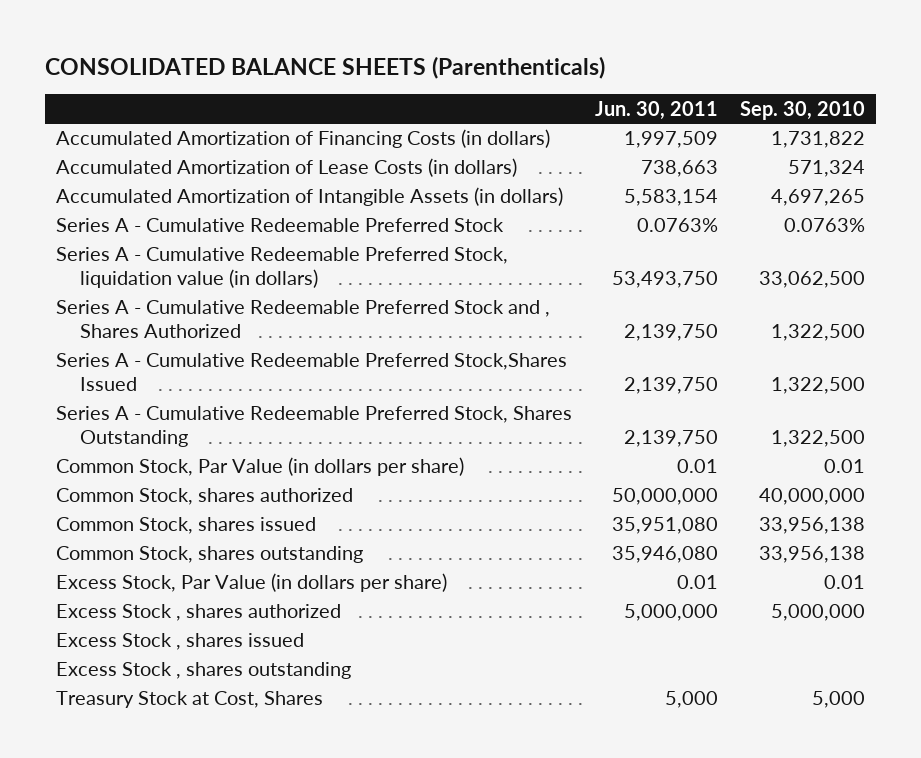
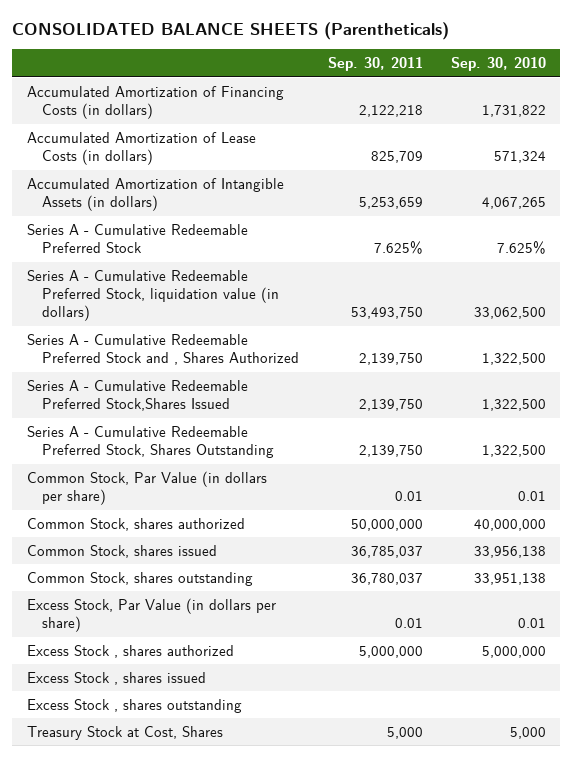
- CONSOLIDATED BALANCE SHEETS (Parenthenticals)
+ CONSOLIDATED BALANCE SHEETS (Parentheticals)
- | Jun. 30, 2011 | Sep. 30, 2010
+ | Sep. 30, 2011 | Sep. 30, 2010
- Accumulated Amortization of Intangible Assets (in dollars) | 5,583,154 | 4,697,265
- Series A - Cumulative Redeemable Preferred Stock | 0.0763% | 0.0763%
+ Accumulated Amortization of Intangible Assets (in dollars) | 5,253,659 | 4,067,265
+ Series A - Cumulative Redeemable Preferred Stock | 7.625% | 7.625%
- Common Stock, shares outstanding | 35,946,080 | 33,956,138
+ Common Stock, shares outstanding | 36,780,037 | 33,951,138

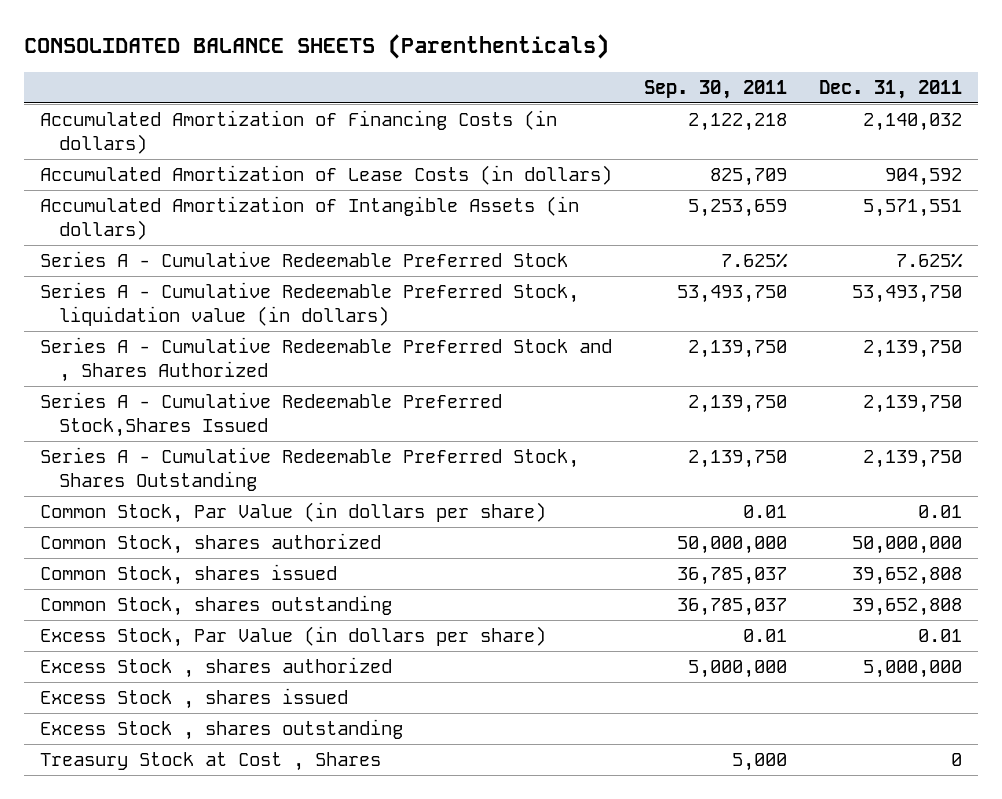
- CONSOLIDATED BALANCE SHEETS (Parentheticals)
+ CONSOLIDATED BALANCE SHEETS (Parenthenticals)
- | Sep. 30, 2011 | Sep. 30, 2010
+ | Sep. 30, 2011 | Dec. 31, 2011
- Common Stock, shares outstanding | 36,780,037 | 33,951,138
+ Common Stock, shares outstanding | 36,785,037 | 39,652,808
- Treasury Stock at Cost, Shares | 5,000 | 5,000
+ Treasury Stock at Cost , Shares | 5,000 | 0

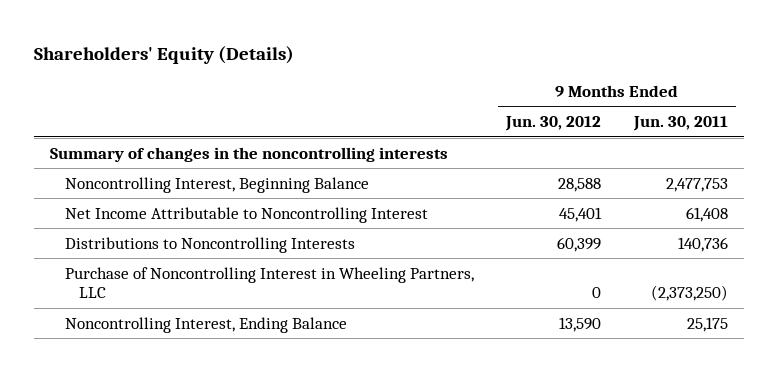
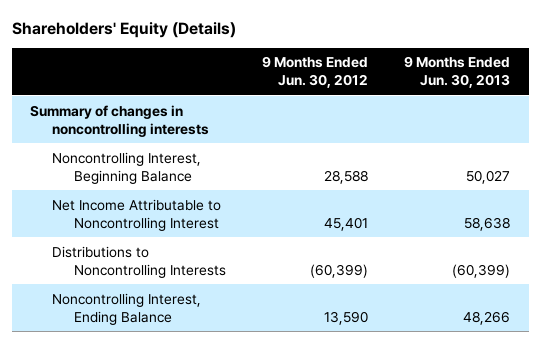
- | 9 Months Ended Jun. 30, 2012 | 9 Months Ended Jun. 30, 2011
+ | 9 Months Ended Jun. 30, 2012 | 9 Months Ended Jun. 30, 2013
- Summary of changes in the noncontrolling interests
+ Summary of changes in noncontrolling interests
- Distributions to Noncontrolling Interests | 60,399 | 140,736
- Purchase of Noncontrolling Interest in Wheeling Partners, LLC | 0 | (2,373,250)
+ Distributions to Noncontrolling Interests | (60,399) | (60,399)

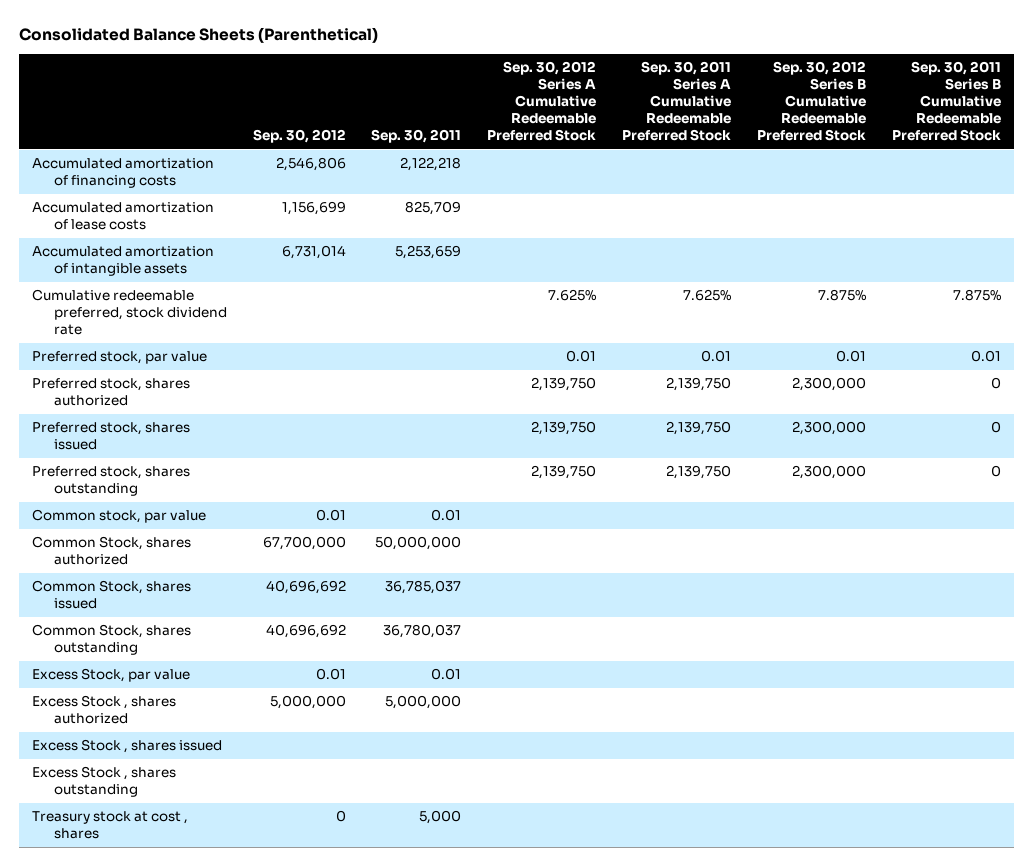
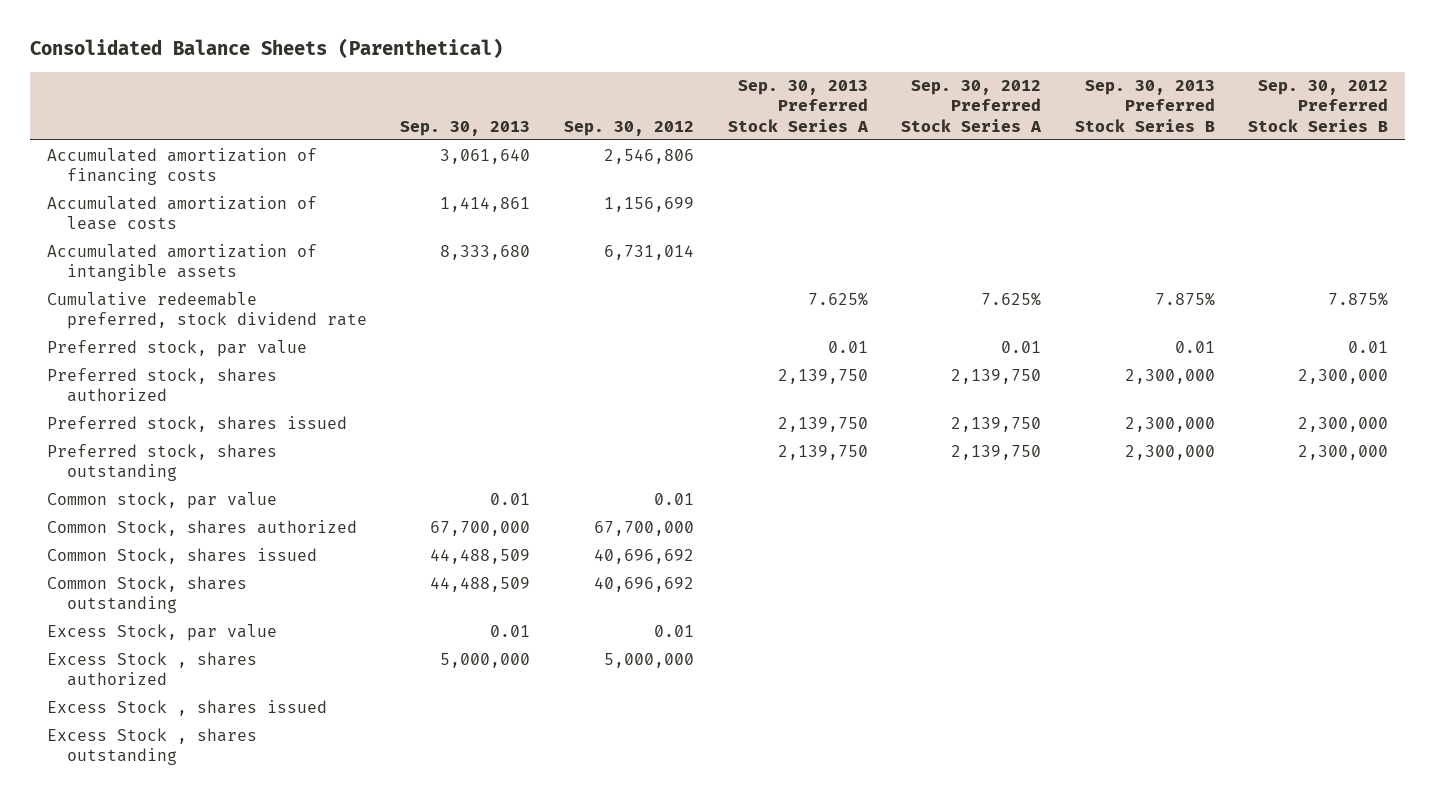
- | Sep. 30, 2012 | Sep. 30, 2011 | Sep. 30, 2012 Series A Cumulative Redeemable Preferred Stock | Sep. 30, 2011 Series A Cumulative Redeemable Preferred Stock | Sep. 30, 2012 Series B Cumulative Redeemable Preferred Stock | Sep. 30, 2011 Series B Cumulative Redeemable Preferred Stock
+ | Sep. 30, 2013 | Sep. 30, 2012 | Sep. 30, 2013 Preferred Stock Series A | Sep. 30, 2012 Preferred Stock Series A | Sep. 30, 2013 Preferred Stock Series B | Sep. 30, 2012 Preferred Stock Series B
- Treasury stock at cost , shares | 0 | 5,000 | | | |

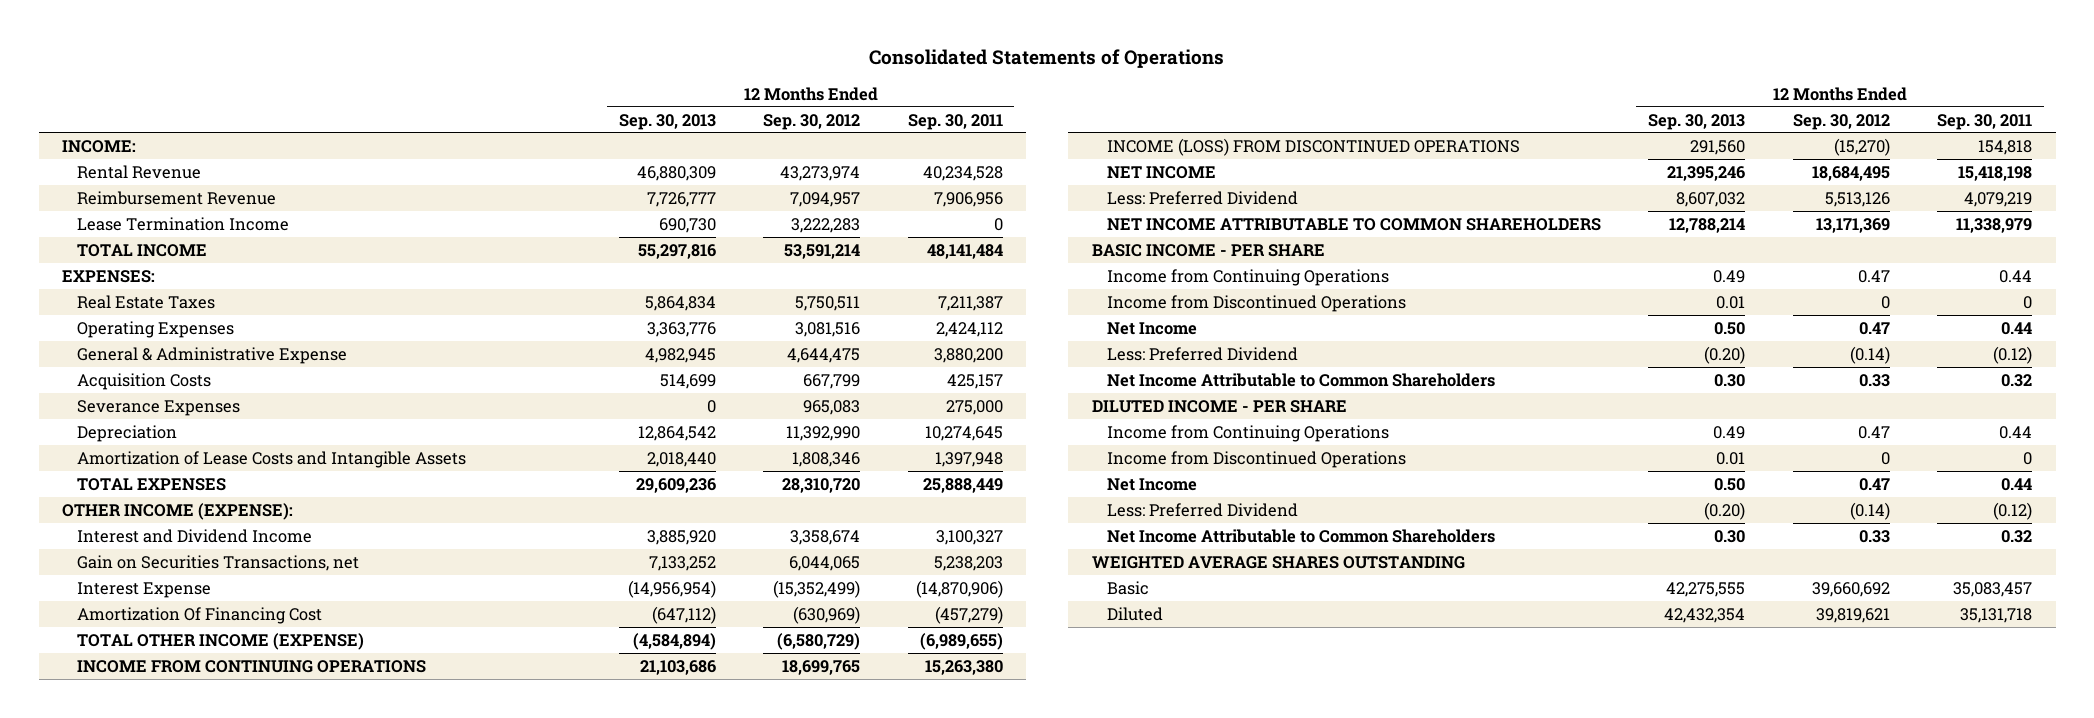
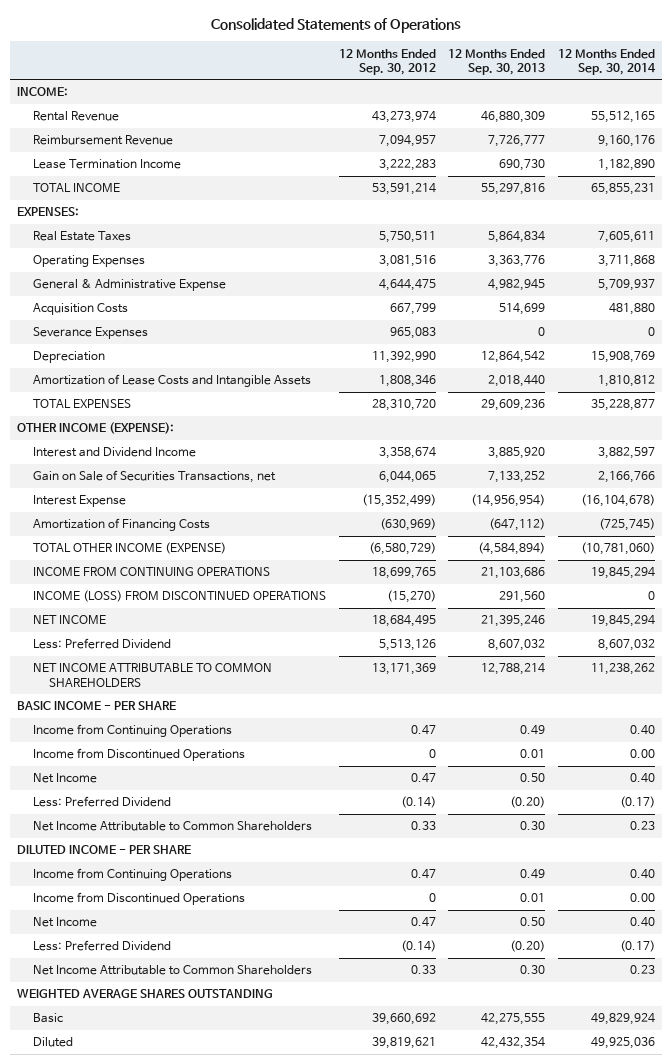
- | 12 Months Ended Sep. 30, 2013 | 12 Months Ended Sep. 30, 2012 | 12 Months Ended Sep. 30, 2011
+ | 12 Months Ended Sep. 30, 2012 | 12 Months Ended Sep. 30, 2013 | 12 Months Ended Sep. 30, 2014
- Gain on Securities Transactions, net | 7,133,252 | 6,044,065 | 5,238,203
+ Gain on Sale of Securities Transactions, net | 6,044,065 | 7,133,252 | 2,166,766
- Amortization Of Financing Cost | (647,112) | (630,969) | (457,279)
+ Amortization of Financing Costs | (630,969) | (647,112) | (725,745)

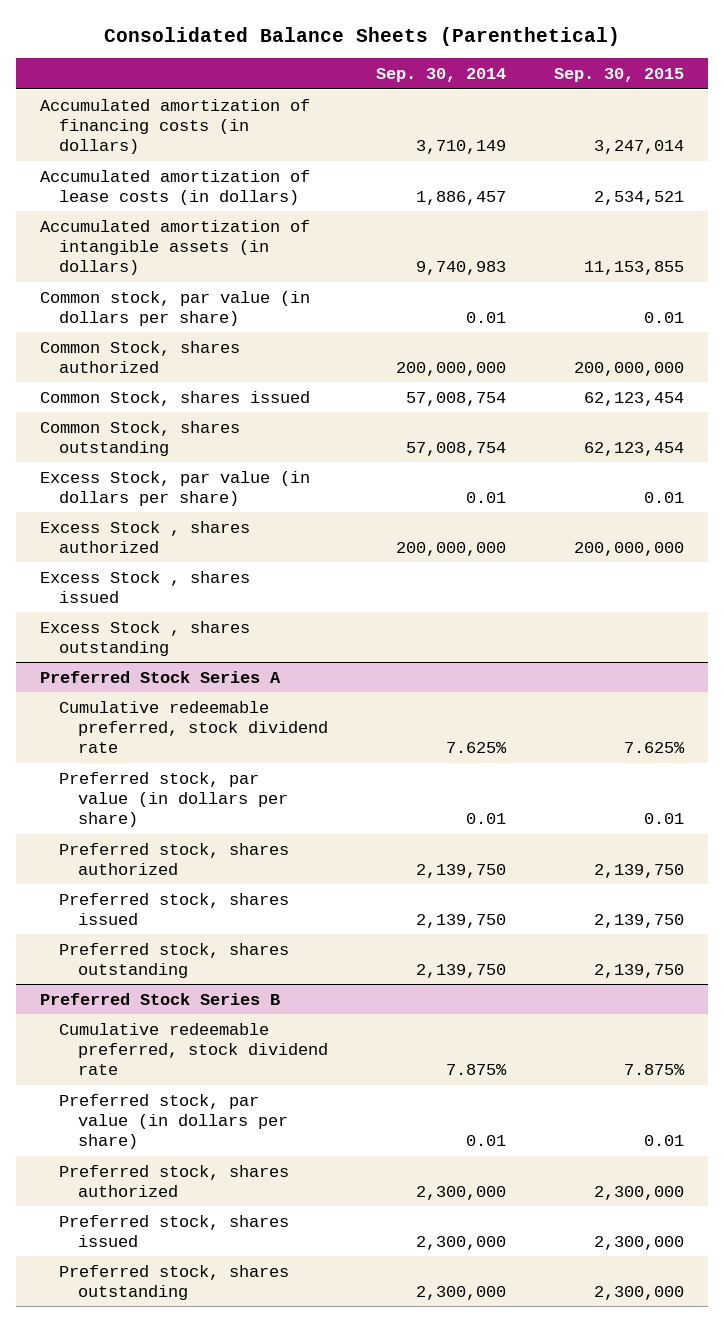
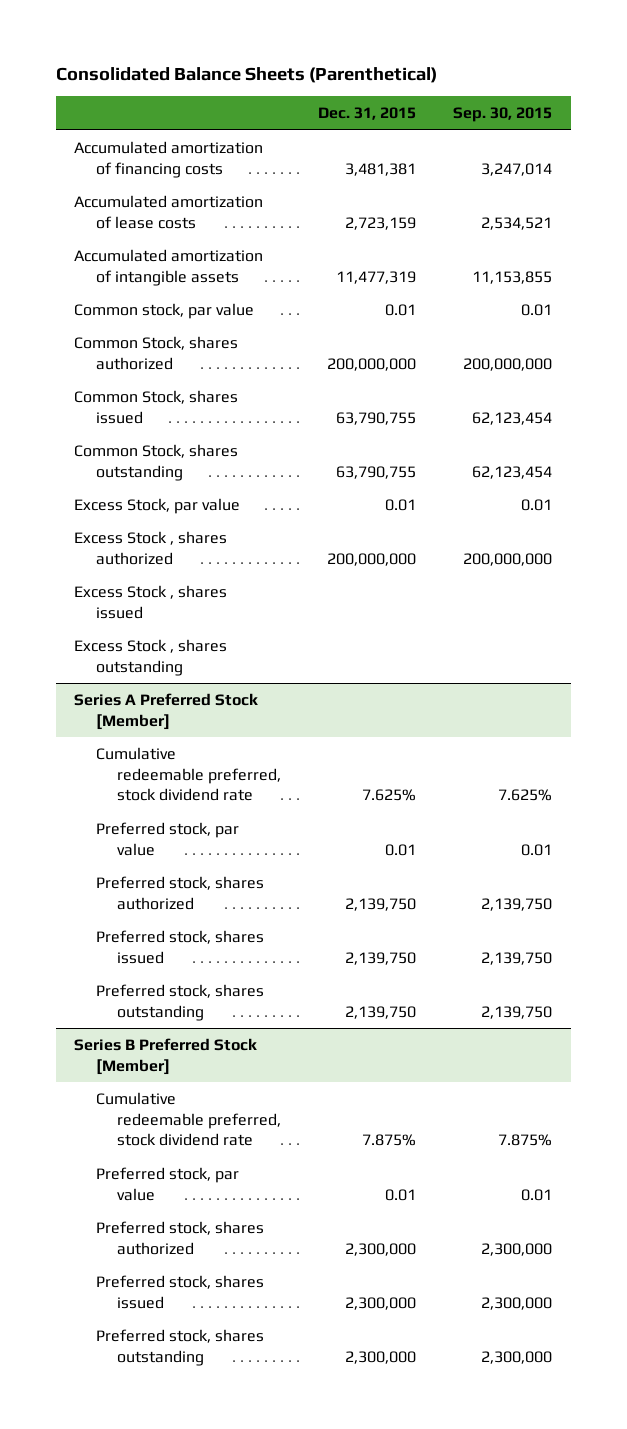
- | Sep. 30, 2014 | Sep. 30, 2015
+ | Dec. 31, 2015 | Sep. 30, 2015
- Accumulated amortization of financing costs (in dollars) | 3,710,149 | 3,247,014
- Accumulated amortization of lease costs (in dollars) | 1,886,457 | 2,534,521
- Accumulated amortization of intangible assets (in dollars) | 9,740,983 | 11,153,855
- Common stock, par value (in dollars per share) | 0.01 | 0.01
+ Accumulated amortization of financing costs | 3,481,381 | 3,247,014
+ Accumulated amortization of lease costs | 2,723,159 | 2,534,521
+ Accumulated amortization of intangible assets | 11,477,319 | 11,153,855
+ Common stock, par value | 0.01 | 0.01
- Excess Stock, par value (in dollars per share) | 0.01 | 0.01
+ Excess Stock, par value | 0.01 | 0.01
- Preferred Stock Series A
+ Series A Preferred Stock [Member]
- Preferred stock, par value (in dollars per share) | 0.01 | 0.01
+ Preferred stock, par value | 0.01 | 0.01
- Preferred Stock Series B
+ Series B Preferred Stock [Member]
- Preferred stock, par value (in dollars per share) | 0.01 | 0.01
+ Preferred stock, par value | 0.01 | 0.01

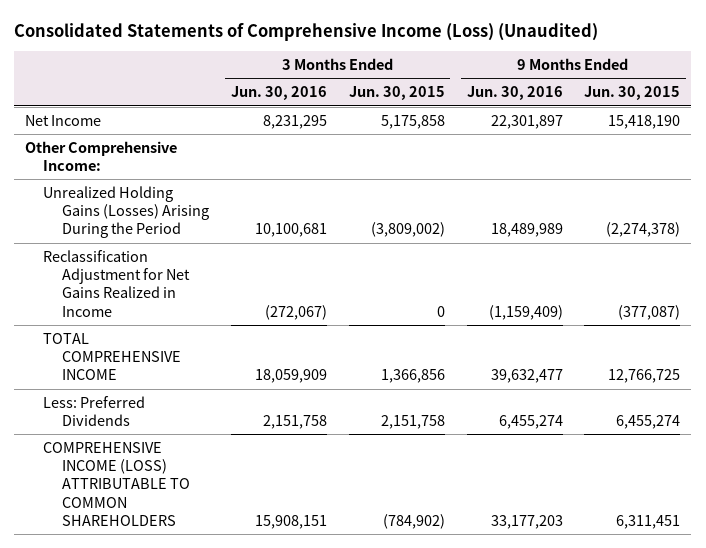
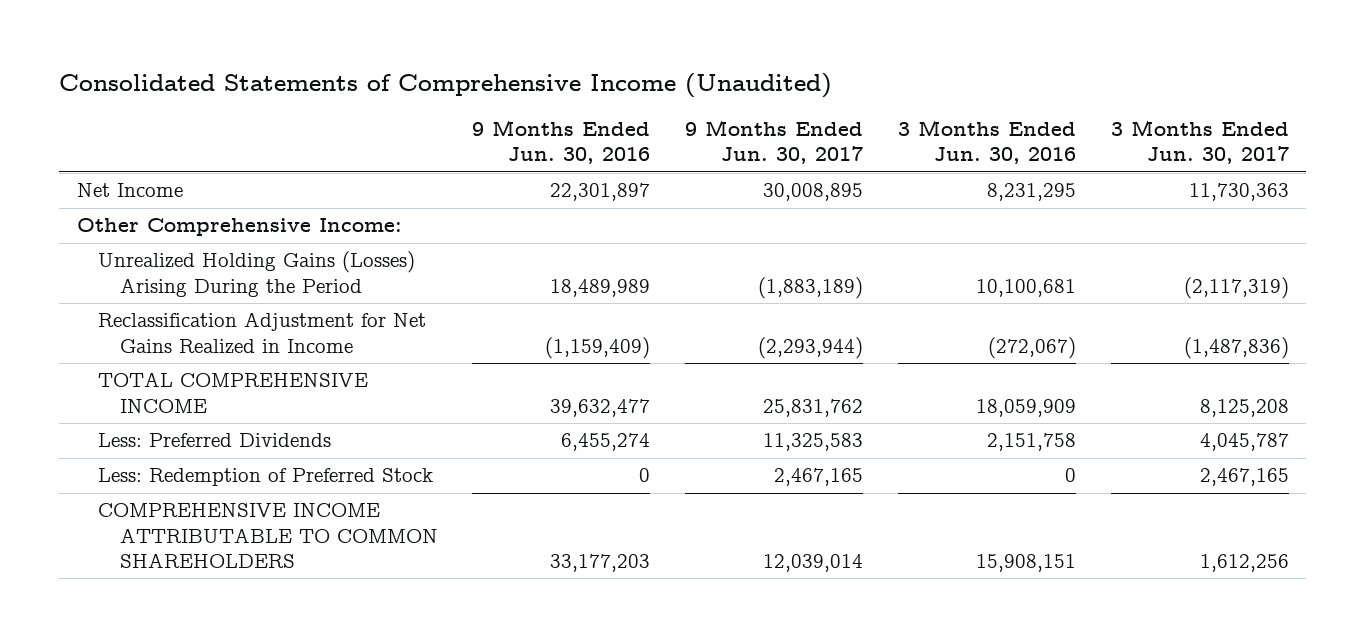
- Consolidated Statements of Comprehensive Income (Loss) (Unaudited)
+ Consolidated Statements of Comprehensive Income (Unaudited)
- | 3 Months Ended Jun. 30, 2016 | 3 Months Ended Jun. 30, 2015 | 9 Months Ended Jun. 30, 2016 | 9 Months Ended Jun. 30, 2015
+ | 9 Months Ended Jun. 30, 2016 | 9 Months Ended Jun. 30, 2017 | 3 Months Ended Jun. 30, 2016 | 3 Months Ended Jun. 30, 2017
- COMPREHENSIVE INCOME (LOSS) ATTRIBUTABLE TO COMMON SHAREHOLDERS | 15,908,151 | (784,902) | 33,177,203 | 6,311,451
+ Less: Redemption of Preferred Stock | 0 | 2,467,165 | 0 | 2,467,165
+ COMPREHENSIVE INCOME ATTRIBUTABLE TO COMMON SHAREHOLDERS | 33,177,203 | 12,039,014 | 15,908,151 | 1,612,256

